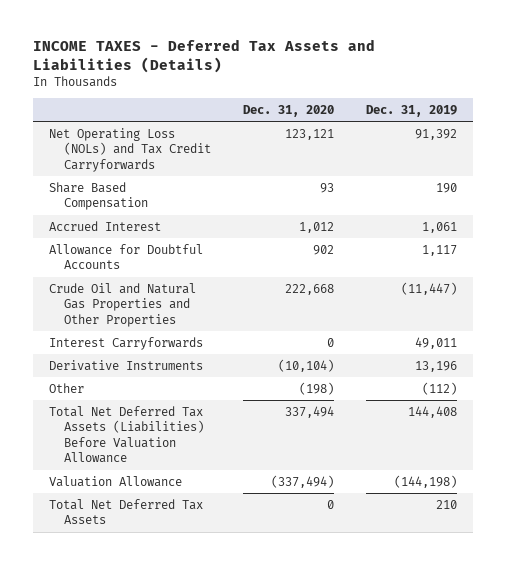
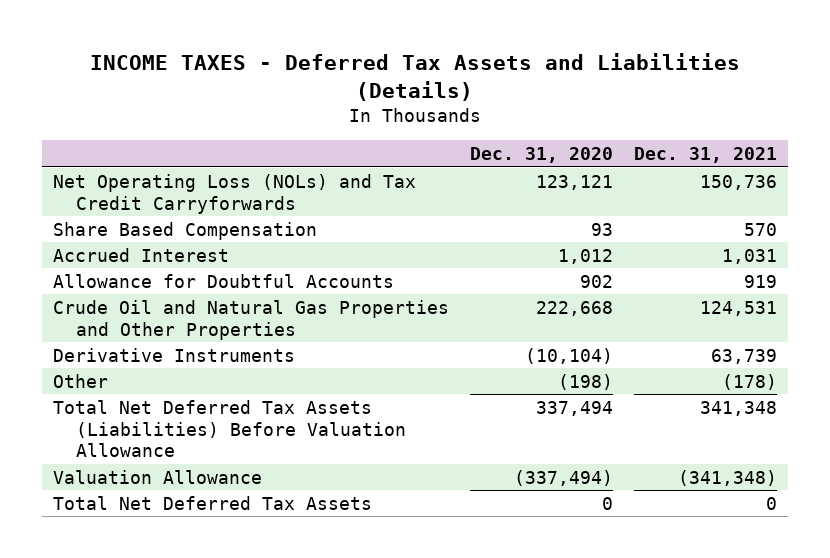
- | Dec. 31, 2020 | Dec. 31, 2019
+ | Dec. 31, 2020 | Dec. 31, 2021
- Interest Carryforwards | 0 | 49,011

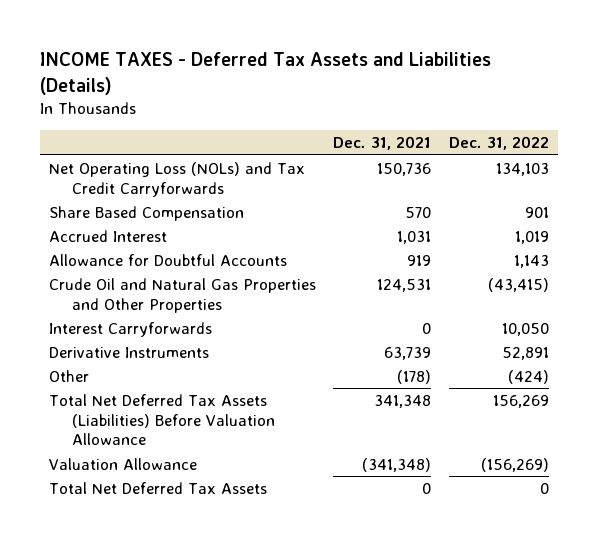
- | Dec. 31, 2020 | Dec. 31, 2021
+ | Dec. 31, 2021 | Dec. 31, 2022
+ Interest Carryforwards | 0 | 10,050

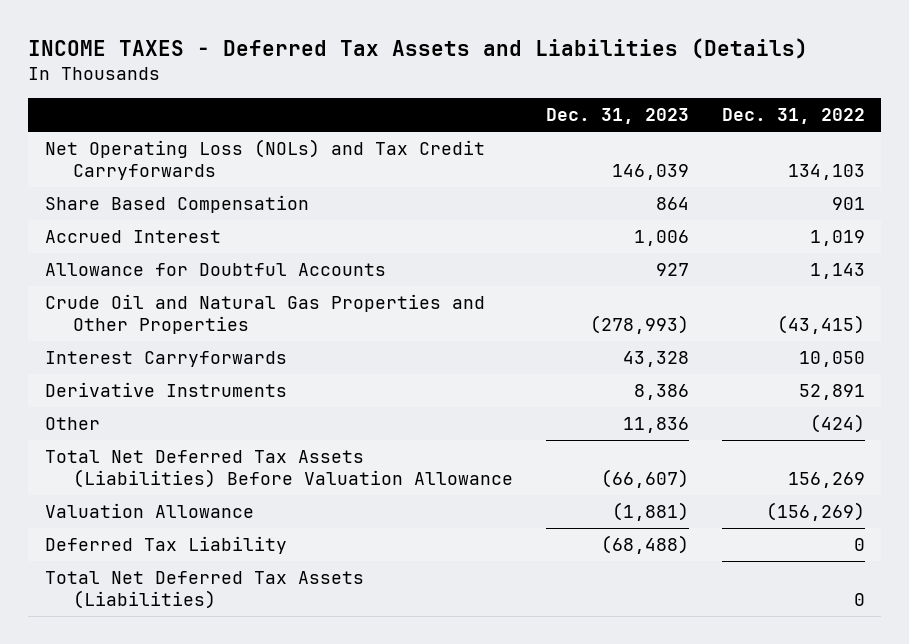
- | Dec. 31, 2021 | Dec. 31, 2022
+ | Dec. 31, 2023 | Dec. 31, 2022
- Total Net Deferred Tax Assets | 0 | 0
+ Deferred Tax Liability | (68,488) | 0
+ Total Net Deferred Tax Assets (Liabilities) | | 0

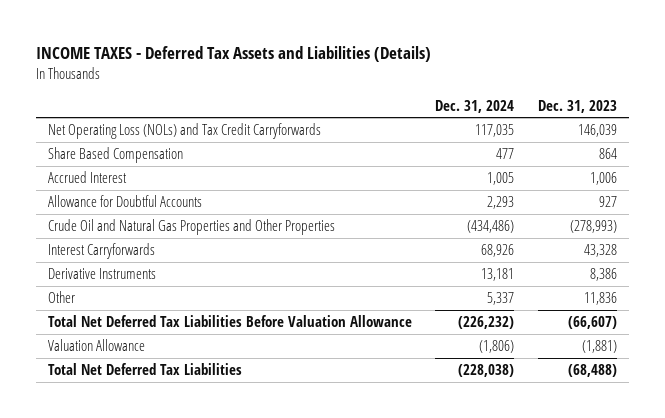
- | Dec. 31, 2023 | Dec. 31, 2022
+ | Dec. 31, 2024 | Dec. 31, 2023
- Total Net Deferred Tax Assets (Liabilities) Before Valuation Allowance | (66,607) | 156,269
+ Total Net Deferred Tax Liabilities Before Valuation Allowance | (226,232) | (66,607)
- Deferred Tax Liability | (68,488) | 0
- Total Net Deferred Tax Assets (Liabilities) | | 0
+ Total Net Deferred Tax Liabilities | (228,038) | (68,488)

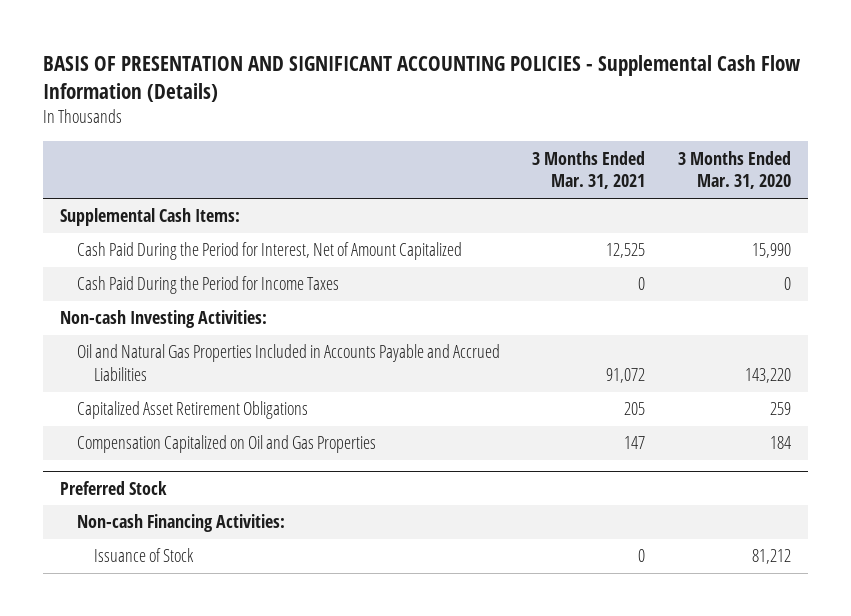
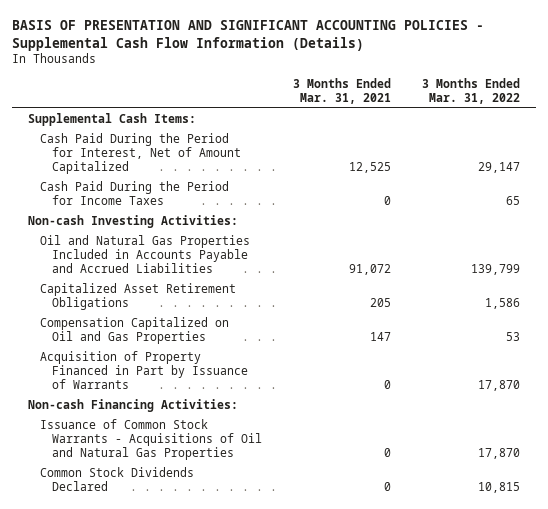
- | 3 Months Ended Mar. 31, 2021 | 3 Months Ended Mar. 31, 2020
+ | 3 Months Ended Mar. 31, 2021 | 3 Months Ended Mar. 31, 2022
- Preferred Stock
+ Acquisition of Property Financed in Part by Issuance of Warrants | 0 | 17,870
- Issuance of Stock | 0 | 81,212
+ Issuance of Common Stock Warrants - Acquisitions of Oil and Natural Gas Properties | 0 | 17,870
+ Common Stock Dividends Declared | 0 | 10,815

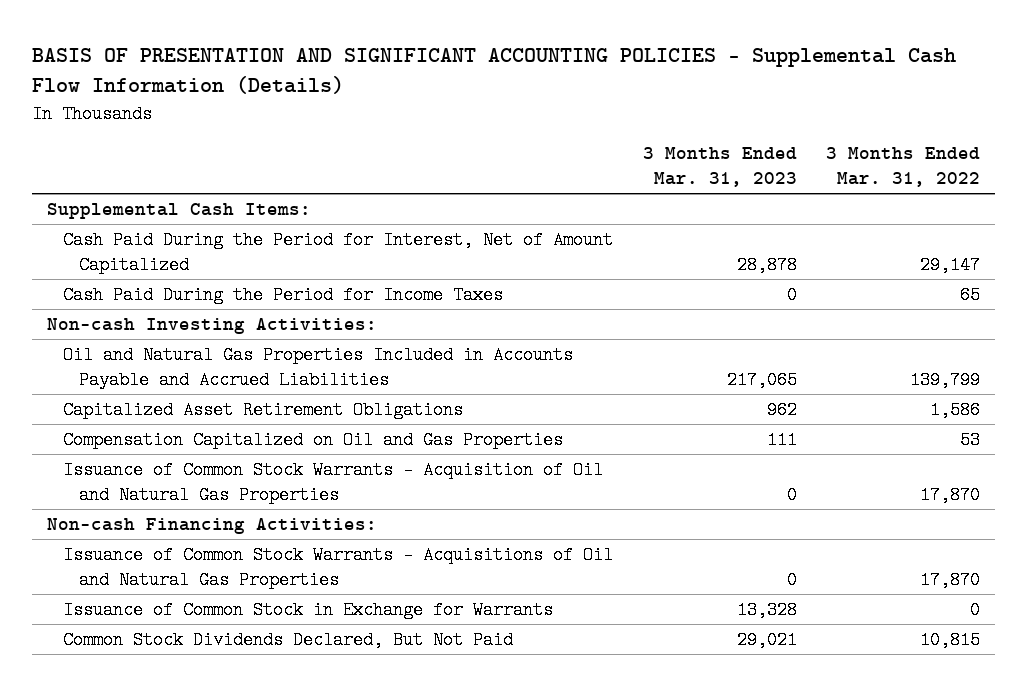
- | 3 Months Ended Mar. 31, 2021 | 3 Months Ended Mar. 31, 2022
+ | 3 Months Ended Mar. 31, 2023 | 3 Months Ended Mar. 31, 2022
- Acquisition of Property Financed in Part by Issuance of Warrants | 0 | 17,870
+ Issuance of Common Stock Warrants - Acquisition of Oil and Natural Gas Properties | 0 | 17,870
- Common Stock Dividends Declared | 0 | 10,815
+ Issuance of Common Stock in Exchange for Warrants | 13,328 | 0
+ Common Stock Dividends Declared, But Not Paid | 29,021 | 10,815

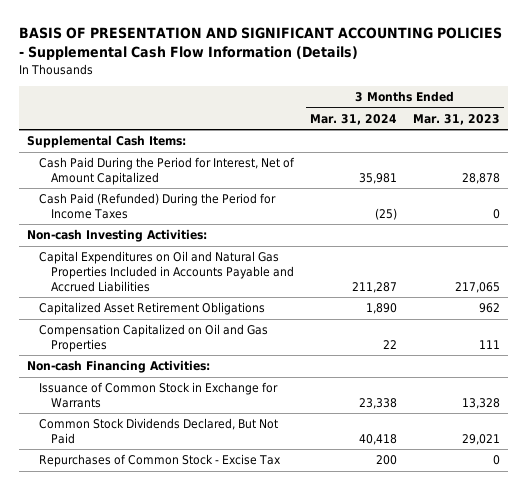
- | 3 Months Ended Mar. 31, 2023 | 3 Months Ended Mar. 31, 2022
+ | 3 Months Ended Mar. 31, 2024 | 3 Months Ended Mar. 31, 2023
- Cash Paid During the Period for Income Taxes | 0 | 65
+ Cash Paid (Refunded) During the Period for Income Taxes | (25) | 0
- Oil and Natural Gas Properties Included in Accounts Payable and Accrued Liabilities | 217,065 | 139,799
+ Capital Expenditures on Oil and Natural Gas Properties Included in Accounts Payable and Accrued Liabilities | 211,287 | 217,065
- Issuance of Common Stock Warrants - Acquisition of Oil and Natural Gas Properties | 0 | 17,870
- Issuance of Common Stock Warrants - Acquisitions of Oil and Natural Gas Properties | 0 | 17,870
+ Repurchases of Common Stock - Excise Tax | 200 | 0

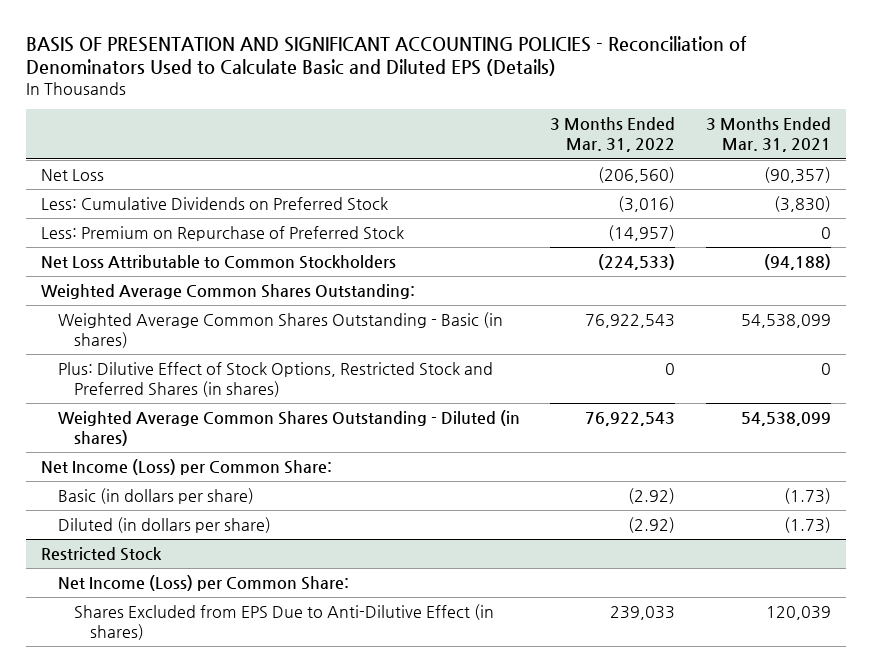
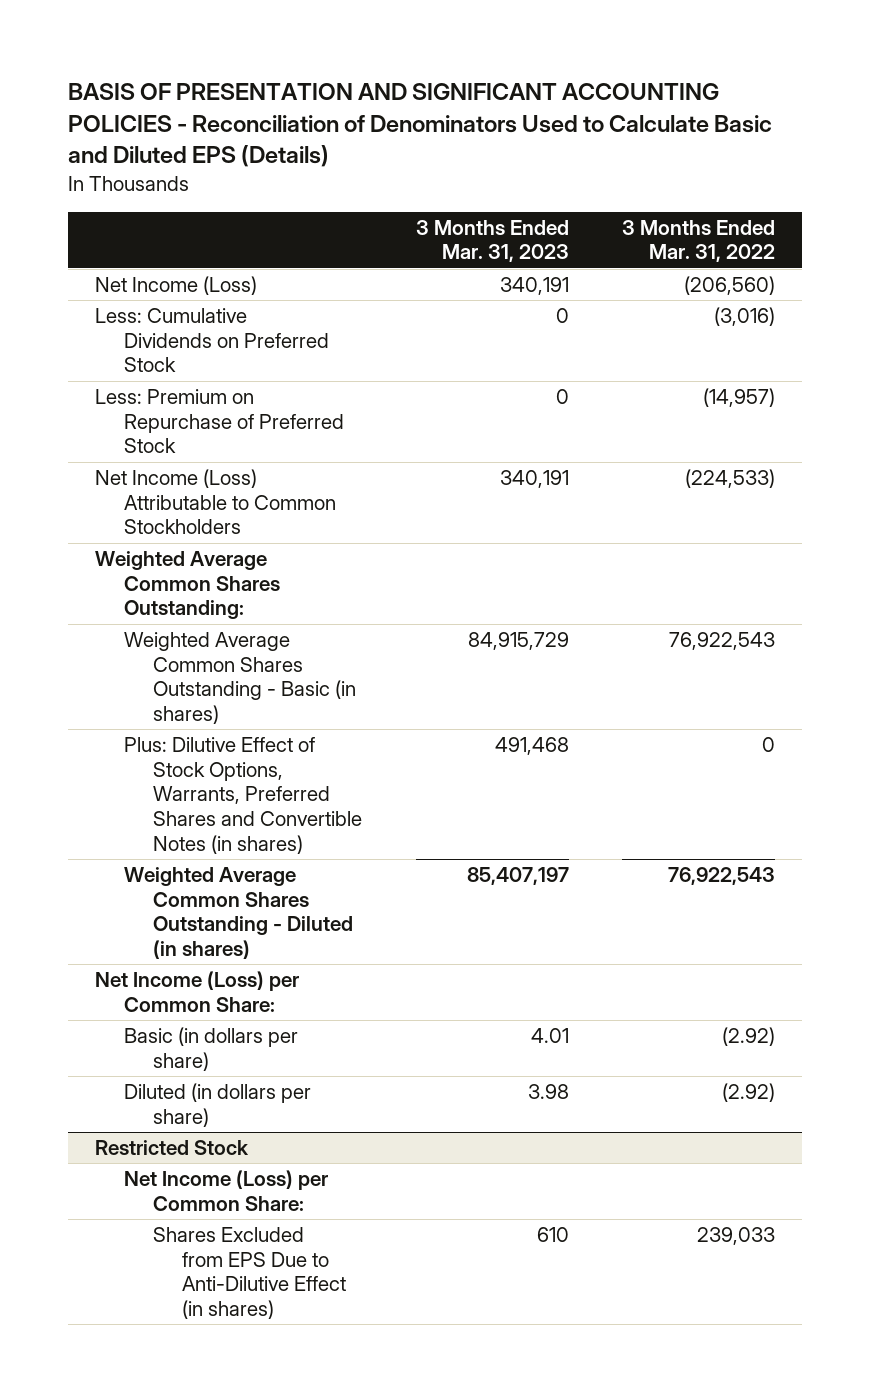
- | 3 Months Ended Mar. 31, 2022 | 3 Months Ended Mar. 31, 2021
+ | 3 Months Ended Mar. 31, 2023 | 3 Months Ended Mar. 31, 2022
- Net Loss | (206,560) | (90,357)
+ Net Income (Loss) | 340,191 | (206,560)
- Net Loss Attributable to Common Stockholders | (224,533) | (94,188)
+ Net Income (Loss) Attributable to Common Stockholders | 340,191 | (224,533)
- Plus: Dilutive Effect of Stock Options, Restricted Stock and Preferred Shares (in shares) | 0 | 0
+ Plus: Dilutive Effect of Stock Options, Warrants, Preferred Shares and Convertible Notes (in shares) | 491,468 | 0

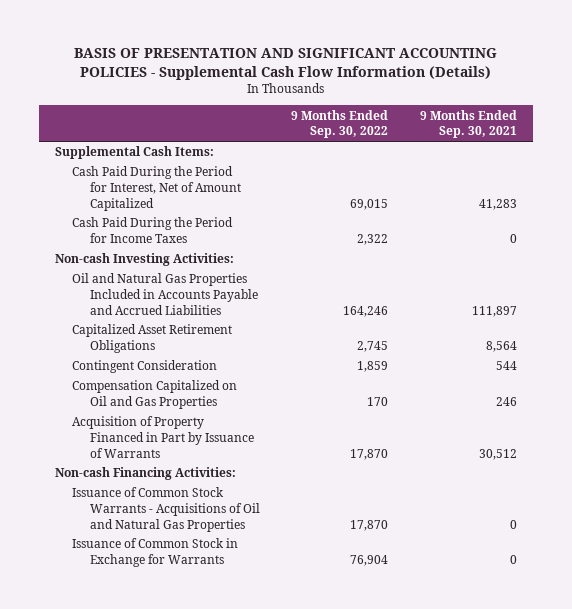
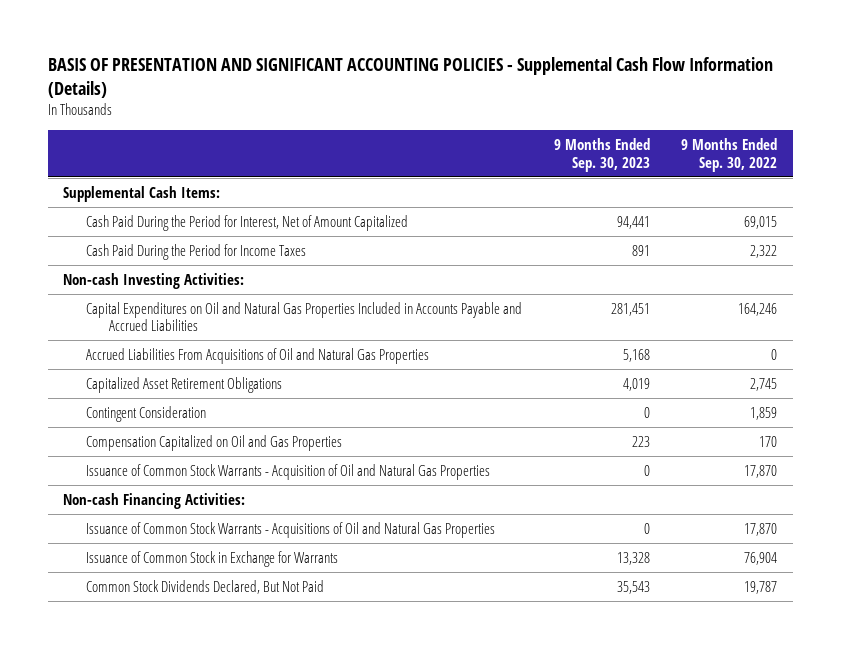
- | 9 Months Ended Sep. 30, 2022 | 9 Months Ended Sep. 30, 2021
+ | 9 Months Ended Sep. 30, 2023 | 9 Months Ended Sep. 30, 2022
- Oil and Natural Gas Properties Included in Accounts Payable and Accrued Liabilities | 164,246 | 111,897
+ Capital Expenditures on Oil and Natural Gas Properties Included in Accounts Payable and Accrued Liabilities | 281,451 | 164,246
+ Accrued Liabilities From Acquisitions of Oil and Natural Gas Properties | 5,168 | 0
- Acquisition of Property Financed in Part by Issuance of Warrants | 17,870 | 30,512
+ Issuance of Common Stock Warrants - Acquisition of Oil and Natural Gas Properties | 0 | 17,870
+ Common Stock Dividends Declared, But Not Paid | 35,543 | 19,787

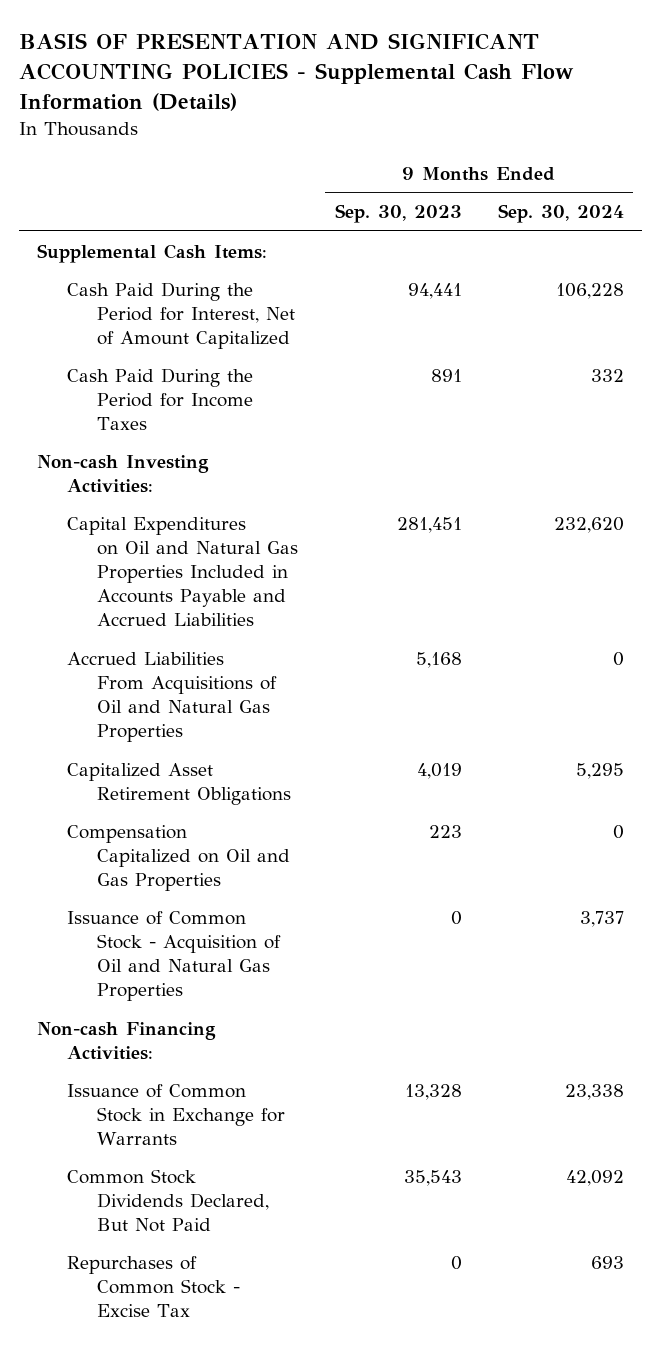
- | 9 Months Ended Sep. 30, 2023 | 9 Months Ended Sep. 30, 2022
+ | 9 Months Ended Sep. 30, 2023 | 9 Months Ended Sep. 30, 2024
- Contingent Consideration | 0 | 1,859
- Issuance of Common Stock Warrants - Acquisition of Oil and Natural Gas Properties | 0 | 17,870
+ Issuance of Common Stock - Acquisition of Oil and Natural Gas Properties | 0 | 3,737
- Issuance of Common Stock Warrants - Acquisitions of Oil and Natural Gas Properties | 0 | 17,870
+ Repurchases of Common Stock - Excise Tax | 0 | 693

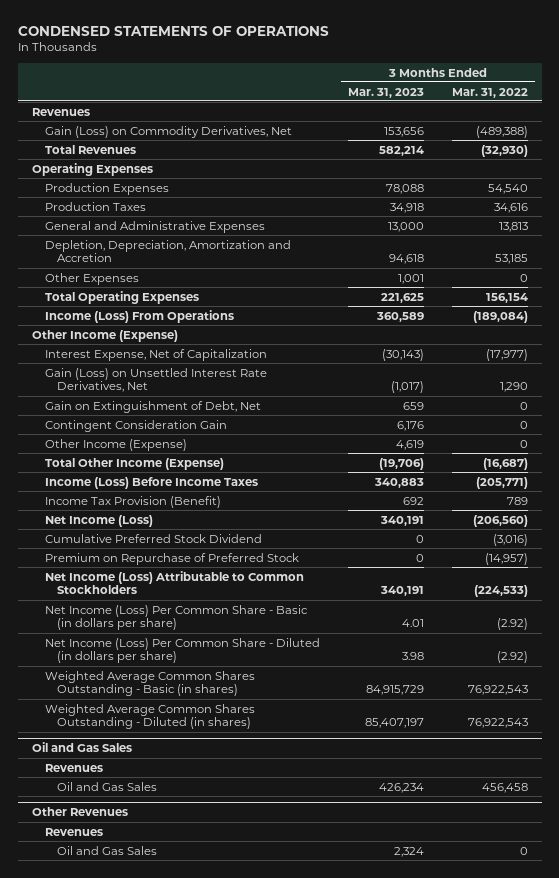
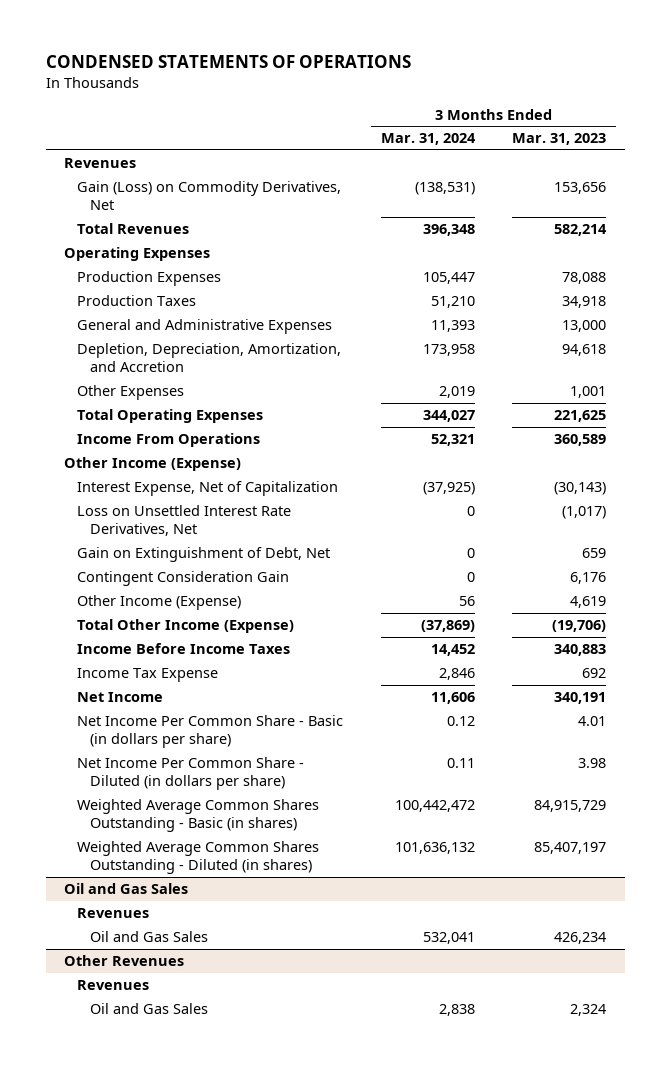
- | 3 Months Ended Mar. 31, 2023 | 3 Months Ended Mar. 31, 2022
+ | 3 Months Ended Mar. 31, 2024 | 3 Months Ended Mar. 31, 2023
- Depletion, Depreciation, Amortization and Accretion | 94,618 | 53,185
+ Depletion, Depreciation, Amortization, and Accretion | 173,958 | 94,618
- Income (Loss) From Operations | 360,589 | (189,084)
+ Income From Operations | 52,321 | 360,589
- Gain (Loss) on Unsettled Interest Rate Derivatives, Net | (1,017) | 1,290
+ Loss on Unsettled Interest Rate Derivatives, Net | 0 | (1,017)
- Income (Loss) Before Income Taxes | 340,883 | (205,771)
- Income Tax Provision (Benefit) | 692 | 789
- Net Income (Loss) | 340,191 | (206,560)
- Cumulative Preferred Stock Dividend | 0 | (3,016)
- Premium on Repurchase of Preferred Stock | 0 | (14,957)
- Net Income (Loss) Attributable to Common Stockholders | 340,191 | (224,533)
- Net Income (Loss) Per Common Share - Basic (in dollars per share) | 4.01 | (2.92)
- Net Income (Loss) Per Common Share - Diluted (in dollars per share) | 3.98 | (2.92)
+ Income Before Income Taxes | 14,452 | 340,883
+ Income Tax Expense | 2,846 | 692
+ Net Income | 11,606 | 340,191
+ Net Income Per Common Share - Basic (in dollars per share) | 0.12 | 4.01
+ Net Income Per Common Share - Diluted (in dollars per share) | 0.11 | 3.98

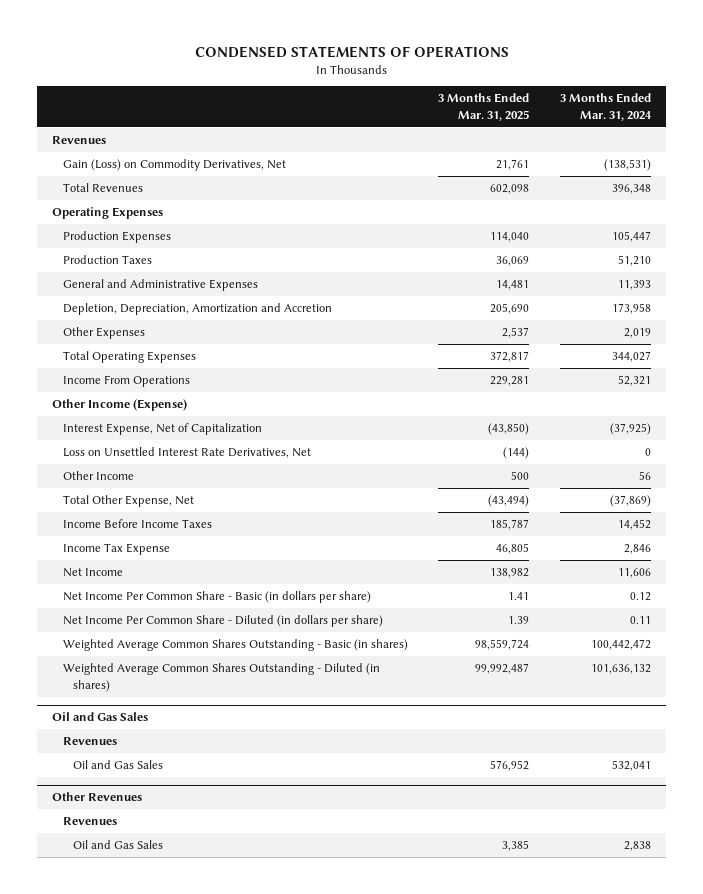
- | 3 Months Ended Mar. 31, 2024 | 3 Months Ended Mar. 31, 2023
+ | 3 Months Ended Mar. 31, 2025 | 3 Months Ended Mar. 31, 2024
- Depletion, Depreciation, Amortization, and Accretion | 173,958 | 94,618
+ Depletion, Depreciation, Amortization and Accretion | 205,690 | 173,958
- Gain on Extinguishment of Debt, Net | 0 | 659
- Contingent Consideration Gain | 0 | 6,176
- Other Income (Expense) | 56 | 4,619
- Total Other Income (Expense) | (37,869) | (19,706)
+ Other Income | 500 | 56
+ Total Other Expense, Net | (43,494) | (37,869)

